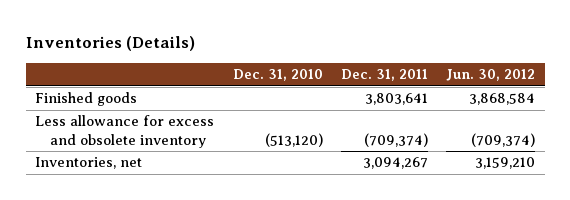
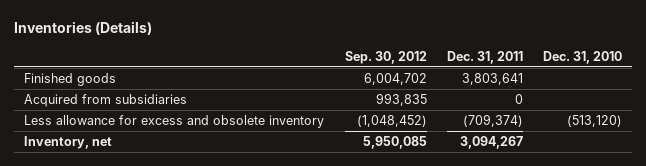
- | Dec. 31, 2010 | Dec. 31, 2011 | Jun. 30, 2012
+ | Sep. 30, 2012 | Dec. 31, 2011 | Dec. 31, 2010
+ Acquired from subsidiaries | 993,835 | 0 |
- Inventories, net | | 3,094,267 | 3,159,210
+ Inventory, net | 5,950,085 | 3,094,267 |

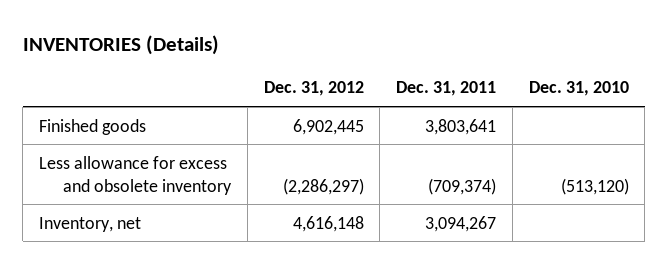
- Inventories (Details)
+ INVENTORIES (Details)
- | Sep. 30, 2012 | Dec. 31, 2011 | Dec. 31, 2010
+ | Dec. 31, 2012 | Dec. 31, 2011 | Dec. 31, 2010
- Acquired from subsidiaries | 993,835 | 0 |

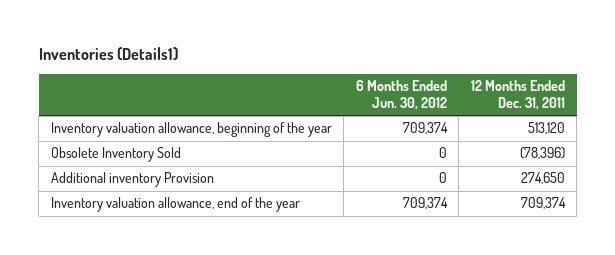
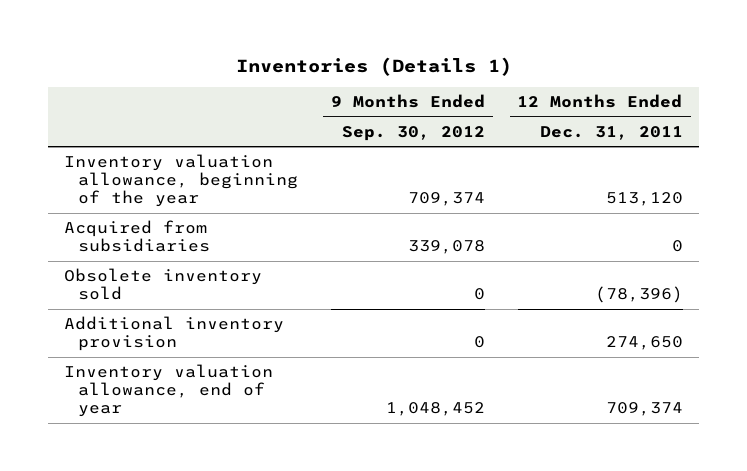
- Inventories (Details1)
+ Inventories (Details 1)
- | 6 Months Ended Jun. 30, 2012 | 12 Months Ended Dec. 31, 2011
+ | 9 Months Ended Sep. 30, 2012 | 12 Months Ended Dec. 31, 2011
- Obsolete Inventory Sold | 0 | (78,396)
- Additional inventory Provision | 0 | 274,650
- Inventory valuation allowance, end of the year | 709,374 | 709,374
+ Acquired from subsidiaries | 339,078 | 0
+ Obsolete inventory sold | 0 | (78,396)
+ Additional inventory provision | 0 | 274,650
+ Inventory valuation allowance, end of year | 1,048,452 | 709,374

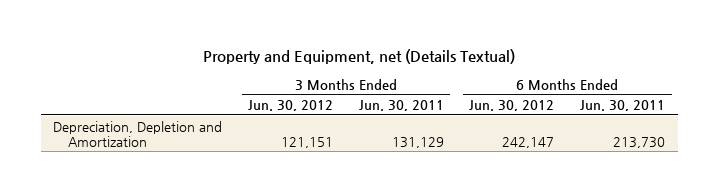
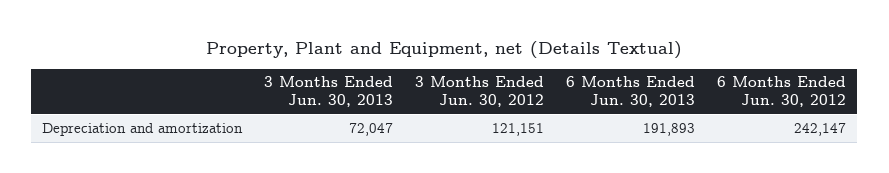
- Property and Equipment, net (Details Textual)
+ Property, Plant and Equipment, net (Details Textual)
- | 3 Months Ended Jun. 30, 2012 | 3 Months Ended Jun. 30, 2011 | 6 Months Ended Jun. 30, 2012 | 6 Months Ended Jun. 30, 2011
+ | 3 Months Ended Jun. 30, 2013 | 3 Months Ended Jun. 30, 2012 | 6 Months Ended Jun. 30, 2013 | 6 Months Ended Jun. 30, 2012
- Depreciation, Depletion and Amortization | 121,151 | 131,129 | 242,147 | 213,730
+ Depreciation and amortization | 72,047 | 121,151 | 191,893 | 242,147

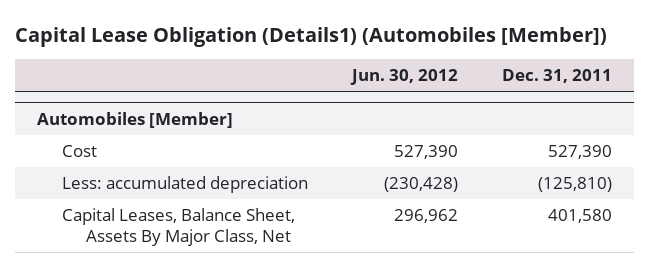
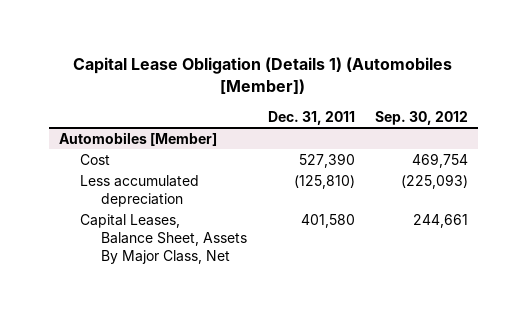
- Capital Lease Obligation (Details1) (Automobiles [Member])
+ Capital Lease Obligation (Details 1) (Automobiles [Member])
- | Jun. 30, 2012 | Dec. 31, 2011
+ | Dec. 31, 2011 | Sep. 30, 2012
@ Automobiles [Member]
- Less: accumulated depreciation | (230,428) | (125,810)
+ Less accumulated depreciation | (125,810) | (225,093)

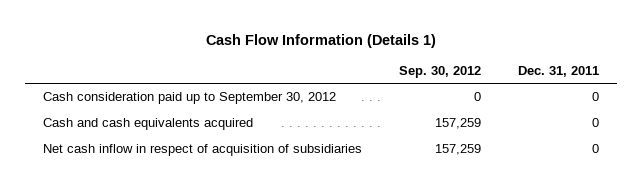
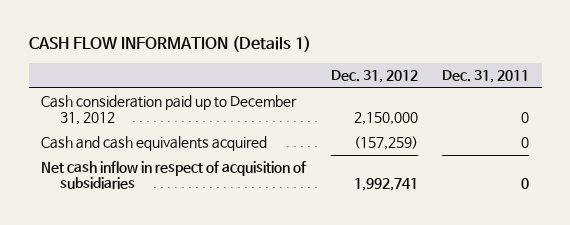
- Cash Flow Information (Details 1)
+ CASH FLOW INFORMATION (Details 1)
- | Sep. 30, 2012 | Dec. 31, 2011
+ | Dec. 31, 2012 | Dec. 31, 2011
- Cash consideration paid up to September 30, 2012 | 0 | 0
+ Cash consideration paid up to December 31, 2012 | 2,150,000 | 0

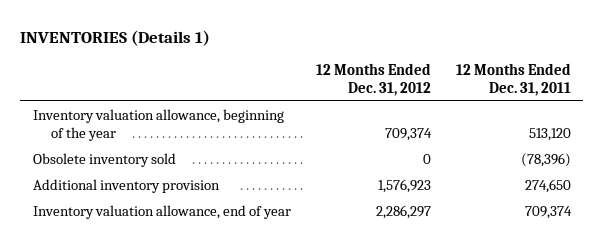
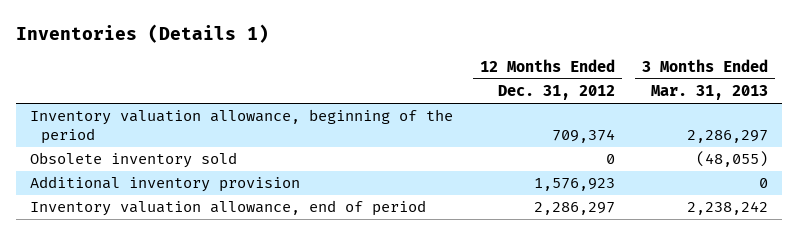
- INVENTORIES (Details 1)
+ Inventories (Details 1)
- | 12 Months Ended Dec. 31, 2012 | 12 Months Ended Dec. 31, 2011
+ | 12 Months Ended Dec. 31, 2012 | 3 Months Ended Mar. 31, 2013
- Inventory valuation allowance, beginning of the year | 709,374 | 513,120
+ Inventory valuation allowance, beginning of the period | 709,374 | 2,286,297
- Inventory valuation allowance, end of year | 2,286,297 | 709,374
+ Inventory valuation allowance, end of period | 2,286,297 | 2,238,242

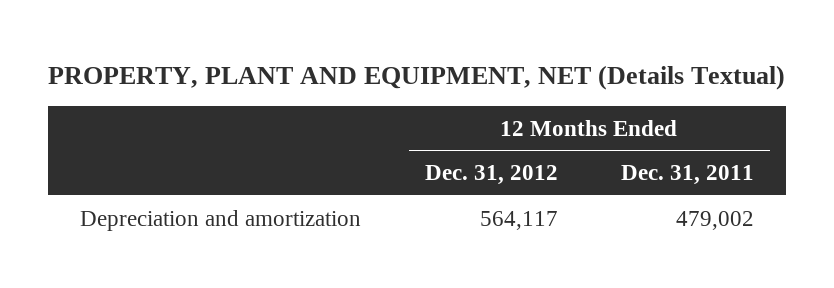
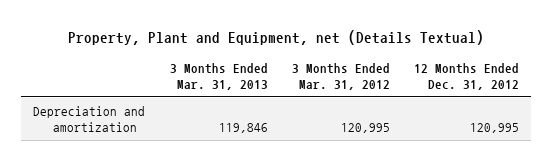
- PROPERTY, PLANT AND EQUIPMENT, NET (Details Textual)
+ Property, Plant and Equipment, net (Details Textual)
- | 12 Months Ended Dec. 31, 2012 | 12 Months Ended Dec. 31, 2011
+ | 3 Months Ended Mar. 31, 2013 | 3 Months Ended Mar. 31, 2012 | 12 Months Ended Dec. 31, 2012
- Depreciation and amortization | 564,117 | 479,002
+ Depreciation and amortization | 119,846 | 120,995 | 120,995

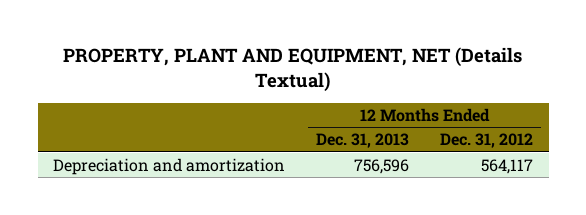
- Property, Plant and Equipment, net (Details Textual)
+ PROPERTY, PLANT AND EQUIPMENT, NET (Details Textual)
- | 3 Months Ended Mar. 31, 2013 | 3 Months Ended Mar. 31, 2012 | 12 Months Ended Dec. 31, 2012
+ | 12 Months Ended Dec. 31, 2013 | 12 Months Ended Dec. 31, 2012
- Depreciation and amortization | 119,846 | 120,995 | 120,995
+ Depreciation and amortization | 756,596 | 564,117

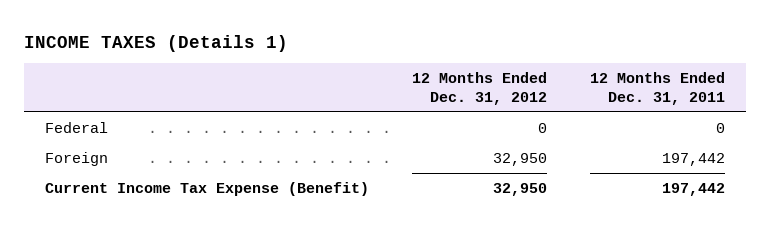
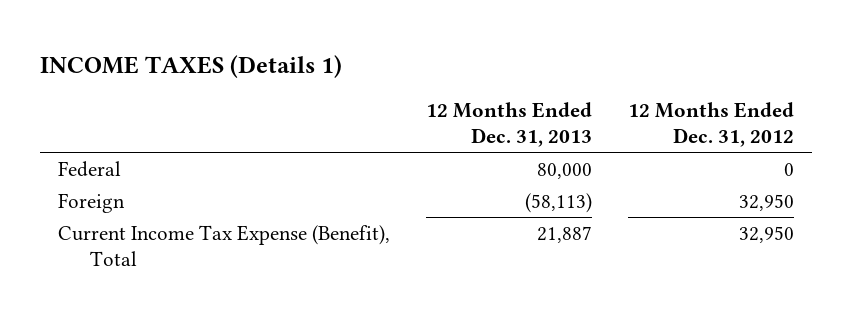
- | 12 Months Ended Dec. 31, 2012 | 12 Months Ended Dec. 31, 2011
+ | 12 Months Ended Dec. 31, 2013 | 12 Months Ended Dec. 31, 2012
- Current Income Tax Expense (Benefit) | 32,950 | 197,442
+ Current Income Tax Expense (Benefit), Total | 21,887 | 32,950

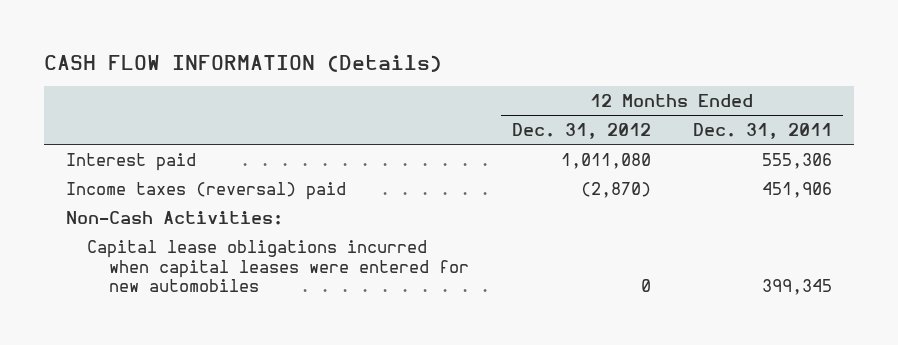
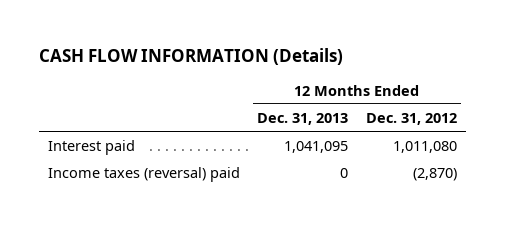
- | 12 Months Ended Dec. 31, 2012 | 12 Months Ended Dec. 31, 2011
+ | 12 Months Ended Dec. 31, 2013 | 12 Months Ended Dec. 31, 2012
- Non-Cash Activities:
- Capital lease obligations incurred when capital leases were entered for new automobiles | 0 | 399,345

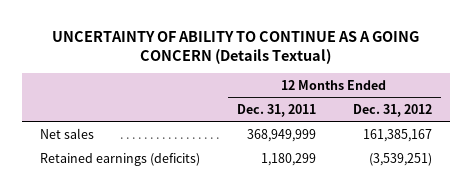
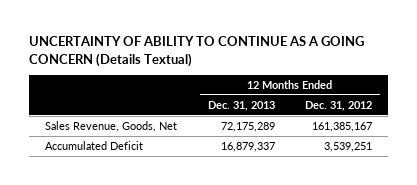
- | 12 Months Ended Dec. 31, 2011 | 12 Months Ended Dec. 31, 2012
+ | 12 Months Ended Dec. 31, 2013 | 12 Months Ended Dec. 31, 2012
- Net sales | 368,949,999 | 161,385,167
- Retained earnings (deficits) | 1,180,299 | (3,539,251)
+ Sales Revenue, Goods, Net | 72,175,289 | 161,385,167
+ Accumulated Deficit | 16,879,337 | 3,539,251

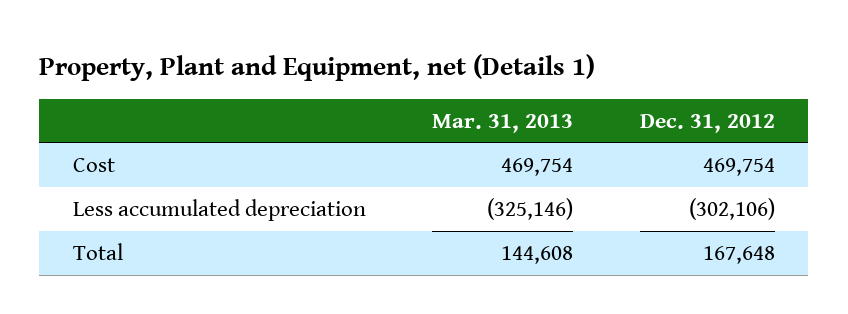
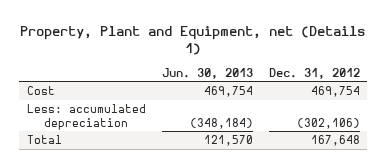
- | Mar. 31, 2013 | Dec. 31, 2012
+ | Jun. 30, 2013 | Dec. 31, 2012
- Less accumulated depreciation | (325,146) | (302,106)
+ Less: accumulated depreciation | (348,184) | (302,106)

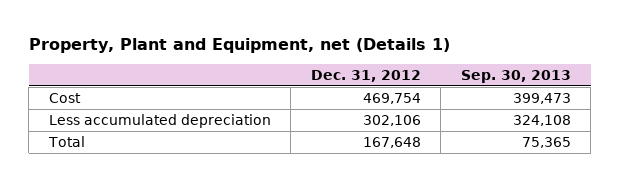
- | Jun. 30, 2013 | Dec. 31, 2012
+ | Dec. 31, 2012 | Sep. 30, 2013
- Less: accumulated depreciation | (348,184) | (302,106)
+ Less accumulated depreciation | 302,106 | 324,108

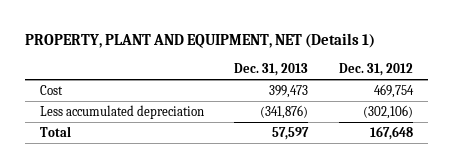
- Property, Plant and Equipment, net (Details 1)
+ PROPERTY, PLANT AND EQUIPMENT, NET (Details 1)
- | Dec. 31, 2012 | Sep. 30, 2013
+ | Dec. 31, 2013 | Dec. 31, 2012
- Less accumulated depreciation | 302,106 | 324,108
+ Less accumulated depreciation | (341,876) | (302,106)

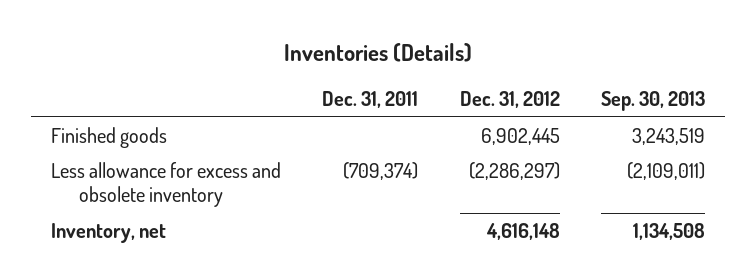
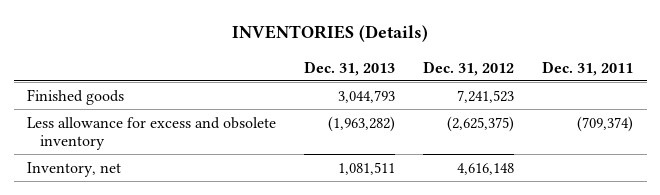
- Inventories (Details)
+ INVENTORIES (Details)
- | Dec. 31, 2011 | Dec. 31, 2012 | Sep. 30, 2013
+ | Dec. 31, 2013 | Dec. 31, 2012 | Dec. 31, 2011
- Finished goods | | 6,902,445 | 3,243,519
- Less allowance for excess and obsolete inventory | (709,374) | (2,286,297) | (2,109,011)
+ Finished goods | 3,044,793 | 7,241,523 |
+ Less allowance for excess and obsolete inventory | (1,963,282) | (2,625,375) | (709,374)

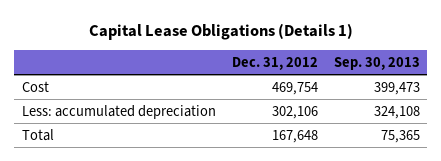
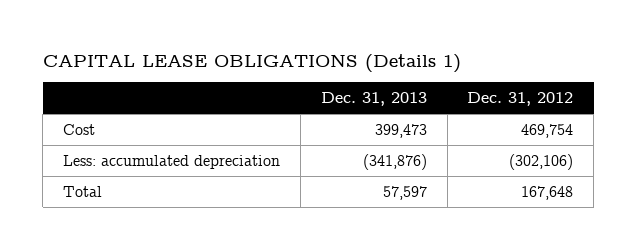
- Capital Lease Obligations (Details 1)
+ CAPITAL LEASE OBLIGATIONS (Details 1)
- | Dec. 31, 2012 | Sep. 30, 2013
+ | Dec. 31, 2013 | Dec. 31, 2012
- Less: accumulated depreciation | 302,106 | 324,108
+ Less: accumulated depreciation | (341,876) | (302,106)

